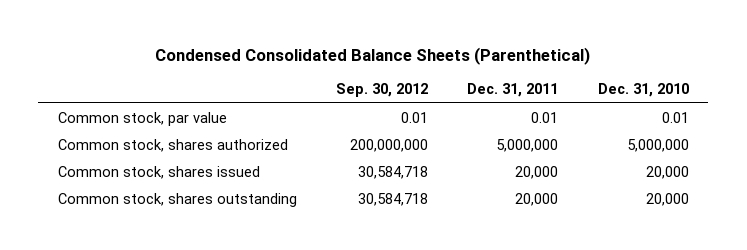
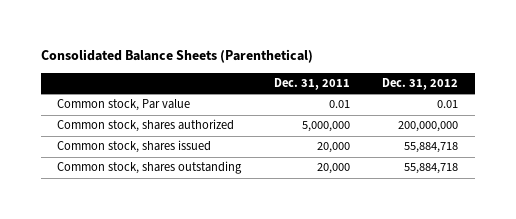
- Condensed Consolidated Balance Sheets (Parenthetical)
+ Consolidated Balance Sheets (Parenthetical)
- | Sep. 30, 2012 | Dec. 31, 2011 | Dec. 31, 2010
+ | Dec. 31, 2011 | Dec. 31, 2012
- Common stock, par value | 0.01 | 0.01 | 0.01
+ Common stock, Par value | 0.01 | 0.01

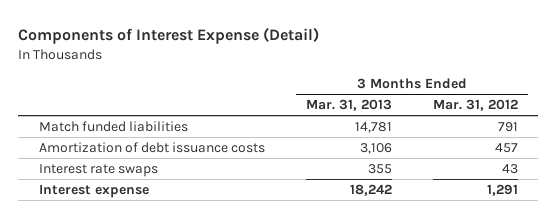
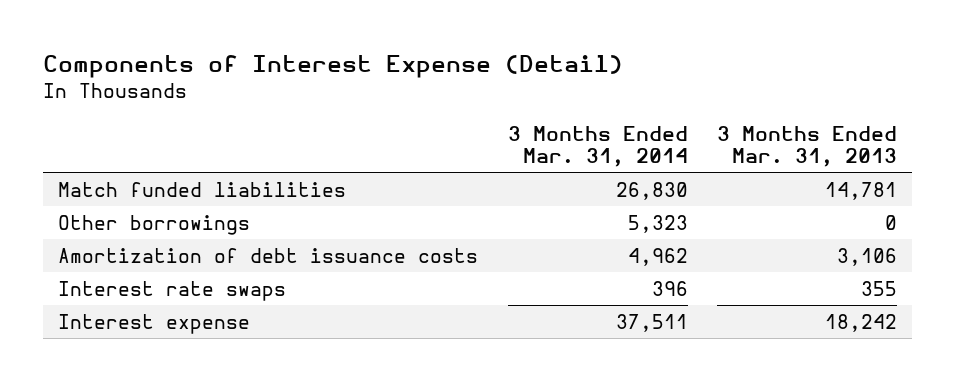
- | 3 Months Ended Mar. 31, 2013 | 3 Months Ended Mar. 31, 2012
+ | 3 Months Ended Mar. 31, 2014 | 3 Months Ended Mar. 31, 2013
+ Other borrowings | 5,323 | 0

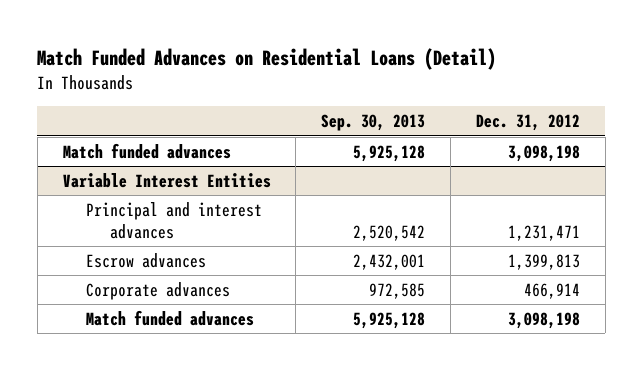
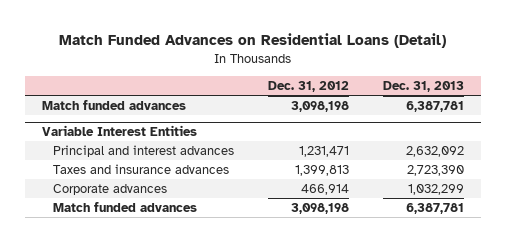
- | Sep. 30, 2013 | Dec. 31, 2012
+ | Dec. 31, 2012 | Dec. 31, 2013
@ Variable Interest Entities
- Escrow advances | 2,432,001 | 1,399,813
+ Taxes and insurance advances | 1,399,813 | 2,723,390

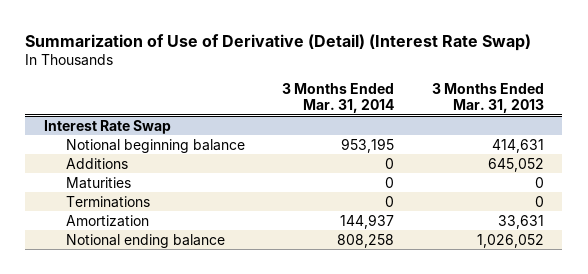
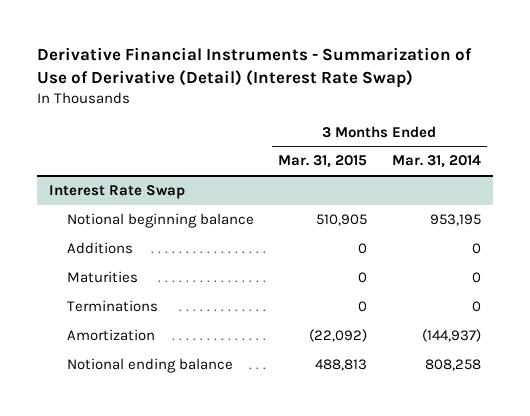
- Summarization of Use of Derivative (Detail) (Interest Rate Swap)
+ Derivative Financial Instruments - Summarization of Use of Derivative (Detail) (Interest Rate Swap)
- | 3 Months Ended Mar. 31, 2014 | 3 Months Ended Mar. 31, 2013
+ | 3 Months Ended Mar. 31, 2015 | 3 Months Ended Mar. 31, 2014
@ Interest Rate Swap
- Amortization | 144,937 | 33,631
+ Amortization | (22,092) | (144,937)

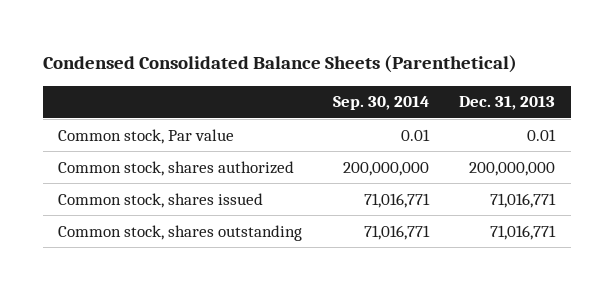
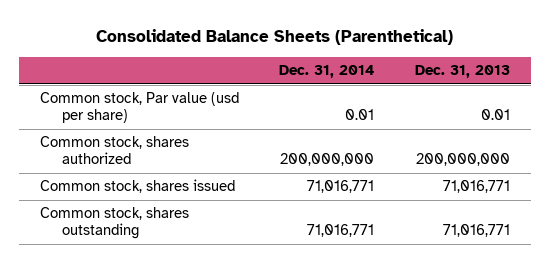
- Condensed Consolidated Balance Sheets (Parenthetical)
+ Consolidated Balance Sheets (Parenthetical)
- | Sep. 30, 2014 | Dec. 31, 2013
+ | Dec. 31, 2014 | Dec. 31, 2013
- Common stock, Par value | 0.01 | 0.01
+ Common stock, Par value (usd per share) | 0.01 | 0.01

